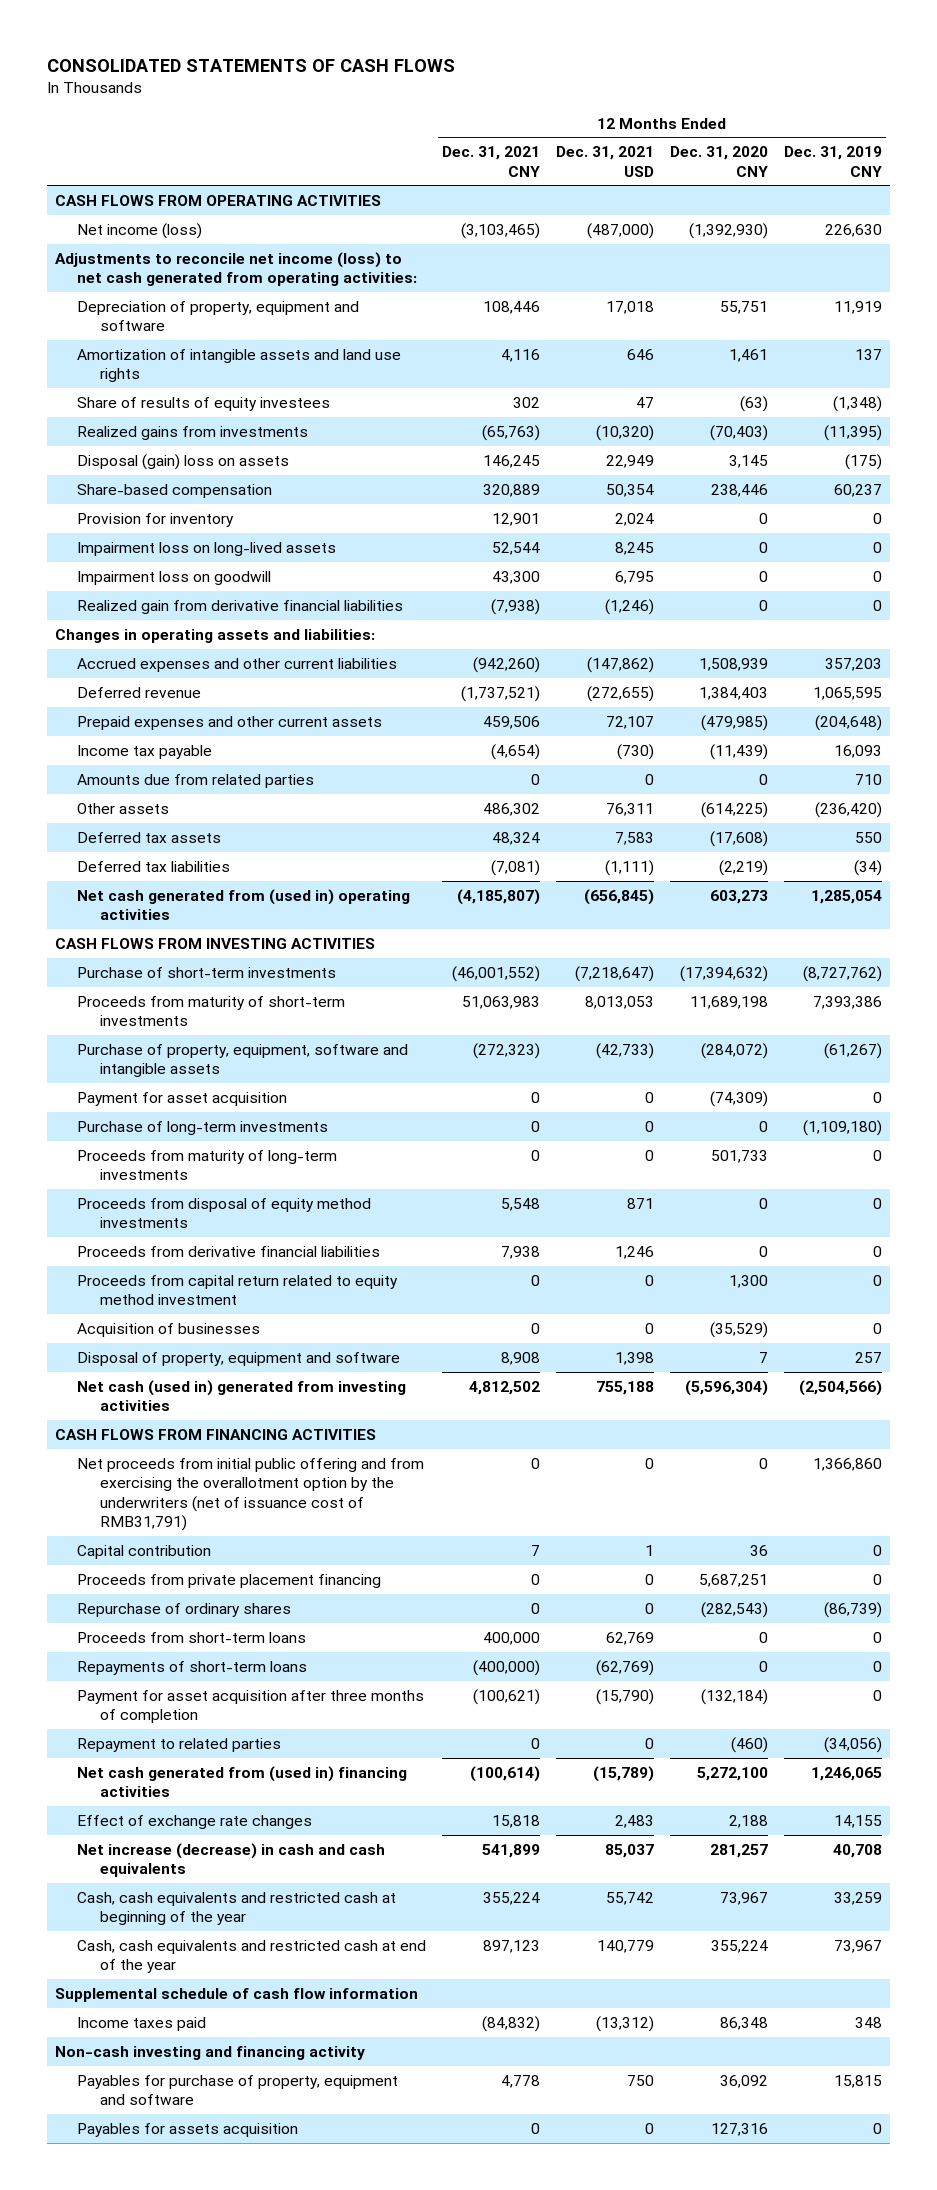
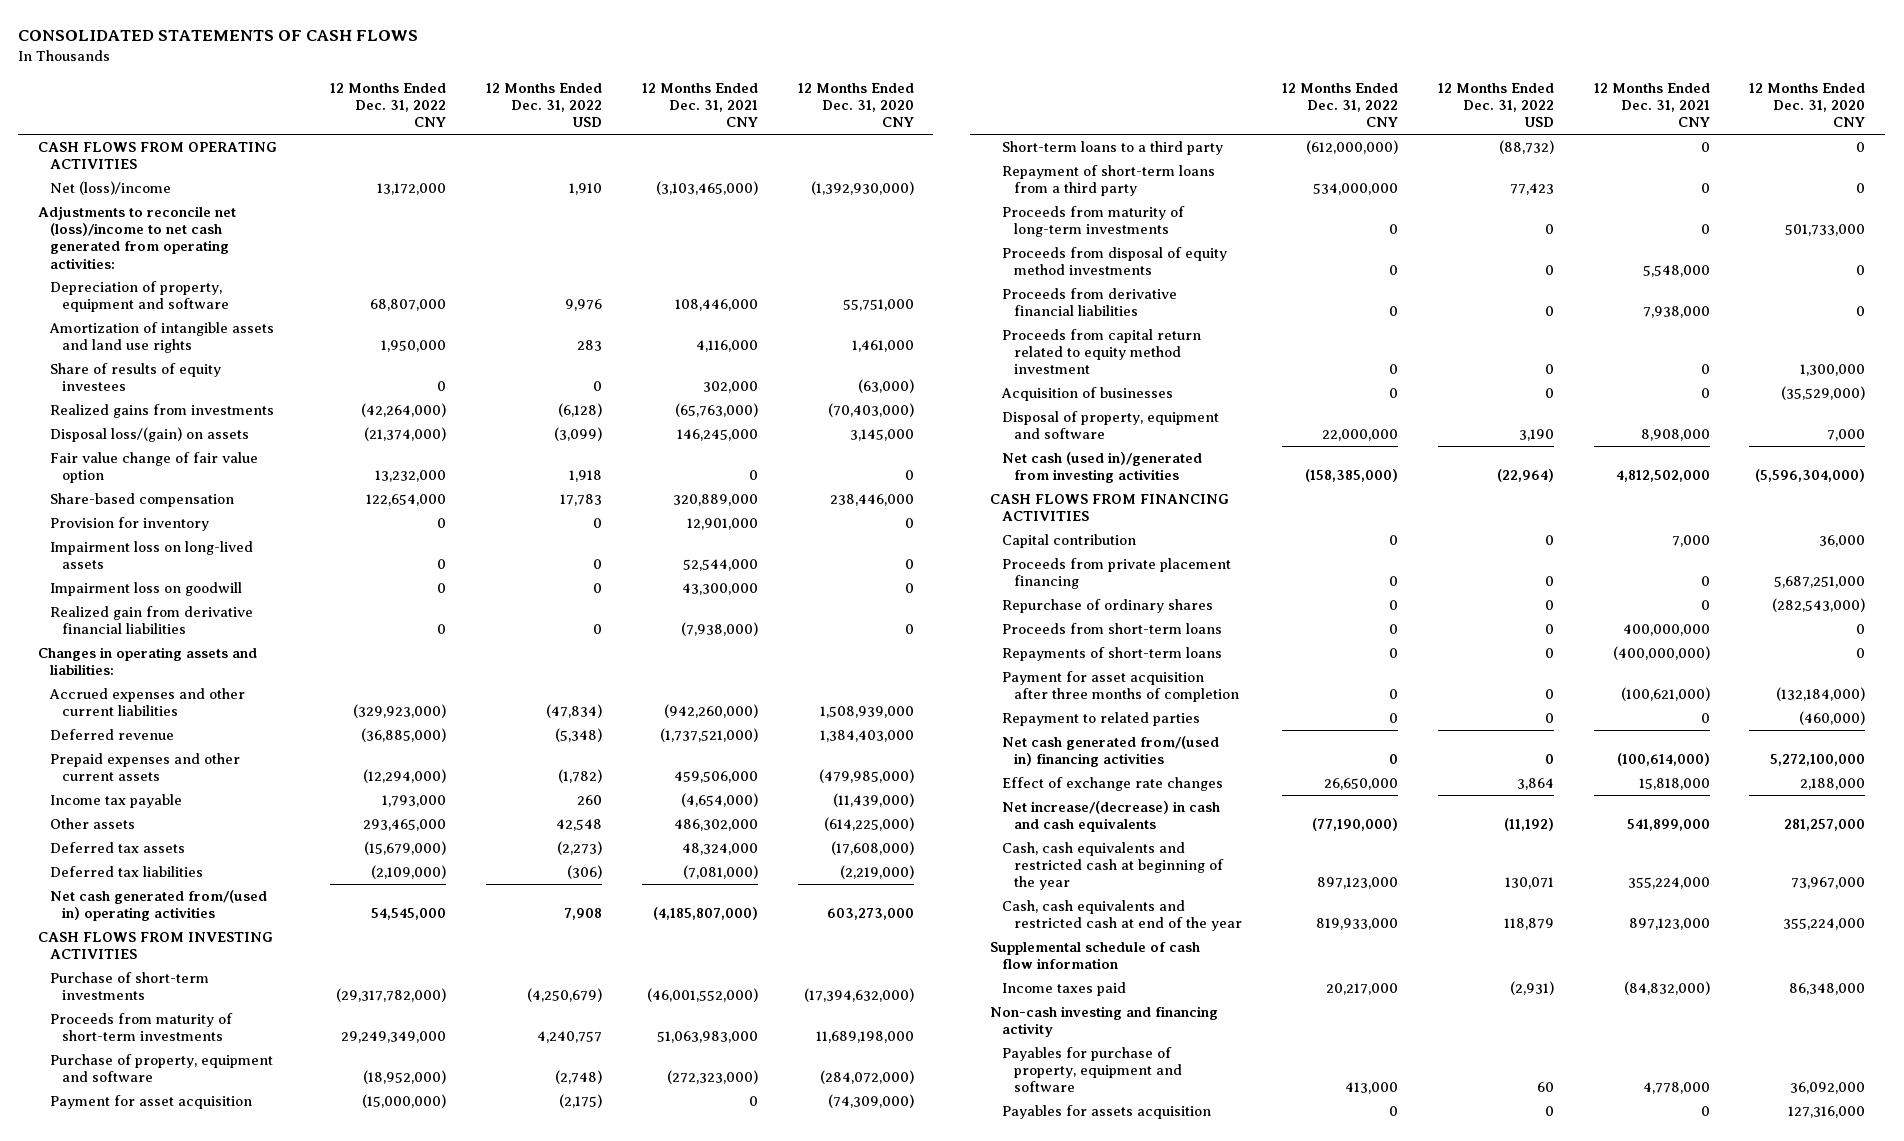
- | 12 Months Ended Dec. 31, 2021 CNY | 12 Months Ended Dec. 31, 2021 USD | 12 Months Ended Dec. 31, 2020 CNY | 12 Months Ended Dec. 31, 2019 CNY
+ | 12 Months Ended Dec. 31, 2022 CNY | 12 Months Ended Dec. 31, 2022 USD | 12 Months Ended Dec. 31, 2021 CNY | 12 Months Ended Dec. 31, 2020 CNY
- Net income (loss) | (3,103,465) | (487,000) | (1,392,930) | 226,630
- Adjustments to reconcile net income (loss) to net cash generated from operating activities:
- Depreciation of property, equipment and software | 108,446 | 17,018 | 55,751 | 11,919
- Amortization of intangible assets and land use rights | 4,116 | 646 | 1,461 | 137
- Share of results of equity investees | 302 | 47 | (63) | (1,348)
- Realized gains from investments | (65,763) | (10,320) | (70,403) | (11,395)
- Disposal (gain) loss on assets | 146,245 | 22,949 | 3,145 | (175)
- Share-based compensation | 320,889 | 50,354 | 238,446 | 60,237
- Provision for inventory | 12,901 | 2,024 | 0 | 0
- Impairment loss on long-lived assets | 52,544 | 8,245 | 0 | 0
- Impairment loss on goodwill | 43,300 | 6,795 | 0 | 0
- Realized gain from derivative financial liabilities | (7,938) | (1,246) | 0 | 0
+ Net (loss)/income | 13,172,000 | 1,910 | (3,103,465,000) | (1,392,930,000)
+ Adjustments to reconcile net (loss)/income to net cash generated from operating activities:
+ Depreciation of property, equipment and software | 68,807,000 | 9,976 | 108,446,000 | 55,751,000
+ Amortization of intangible assets and land use rights | 1,950,000 | 283 | 4,116,000 | 1,461,000
+ Share of results of equity investees | 0 | 0 | 302,000 | (63,000)
+ Realized gains from investments | (42,264,000) | (6,128) | (65,763,000) | (70,403,000)
+ Disposal loss/(gain) on assets | (21,374,000) | (3,099) | 146,245,000 | 3,145,000
+ Fair value change of fair value option | 13,232,000 | 1,918 | 0 | 0
+ Share-based compensation | 122,654,000 | 17,783 | 320,889,000 | 238,446,000
+ Provision for inventory | 0 | 0 | 12,901,000 | 0
+ Impairment loss on long-lived assets | 0 | 0 | 52,544,000 | 0
+ Impairment loss on goodwill | 0 | 0 | 43,300,000 | 0
+ Realized gain from derivative financial liabilities | 0 | 0 | (7,938,000) | 0
- Accrued expenses and other current liabilities | (942,260) | (147,862) | 1,508,939 | 357,203
- Deferred revenue | (1,737,521) | (272,655) | 1,384,403 | 1,065,595
- Prepaid expenses and other current assets | 459,506 | 72,107 | (479,985) | (204,648)
- Income tax payable | (4,654) | (730) | (11,439) | 16,093
- Amounts due from related parties | 0 | 0 | 0 | 710
- Other assets | 486,302 | 76,311 | (614,225) | (236,420)
- Deferred tax assets | 48,324 | 7,583 | (17,608) | 550
- Deferred tax liabilities | (7,081) | (1,111) | (2,219) | (34)
- Net cash generated from (used in) operating activities | (4,185,807) | (656,845) | 603,273 | 1,285,054
+ Accrued expenses and other current liabilities | (329,923,000) | (47,834) | (942,260,000) | 1,508,939,000
+ Deferred revenue | (36,885,000) | (5,348) | (1,737,521,000) | 1,384,403,000
+ Prepaid expenses and other current assets | (12,294,000) | (1,782) | 459,506,000 | (479,985,000)
+ Income tax payable | 1,793,000 | 260 | (4,654,000) | (11,439,000)
+ Other assets | 293,465,000 | 42,548 | 486,302,000 | (614,225,000)
+ Deferred tax assets | (15,679,000) | (2,273) | 48,324,000 | (17,608,000)
+ Deferred tax liabilities | (2,109,000) | (306) | (7,081,000) | (2,219,000)
+ Net cash generated from/(used in) operating activities | 54,545,000 | 7,908 | (4,185,807,000) | 603,273,000
- Purchase of short-term investments | (46,001,552) | (7,218,647) | (17,394,632) | (8,727,762)
- Proceeds from maturity of short-term investments | 51,063,983 | 8,013,053 | 11,689,198 | 7,393,386
- Purchase of property, equipment, software and intangible assets | (272,323) | (42,733) | (284,072) | (61,267)
- Payment for asset acquisition | 0 | 0 | (74,309) | 0
- Purchase of long-term investments | 0 | 0 | 0 | (1,109,180)
- Proceeds from maturity of long-term investments | 0 | 0 | 501,733 | 0
- Proceeds from disposal of equity method investments | 5,548 | 871 | 0 | 0
- Proceeds from derivative financial liabilities | 7,938 | 1,246 | 0 | 0
- Proceeds from capital return related to equity method investment | 0 | 0 | 1,300 | 0
- Acquisition of businesses | 0 | 0 | (35,529) | 0
- Disposal of property, equipment and software | 8,908 | 1,398 | 7 | 257
- Net cash (used in) generated from investing activities | 4,812,502 | 755,188 | (5,596,304) | (2,504,566)
+ Purchase of short-term investments | (29,317,782,000) | (4,250,679) | (46,001,552,000) | (17,394,632,000)
+ Proceeds from maturity of short-term investments | 29,249,349,000 | 4,240,757 | 51,063,983,000 | 11,689,198,000
+ Purchase of property, equipment and software | (18,952,000) | (2,748) | (272,323,000) | (284,072,000)
+ Payment for asset acquisition | (15,000,000) | (2,175) | 0 | (74,309,000)
+ Short-term loans to a third party | (612,000,000) | (88,732) | 0 | 0
+ Repayment of short-term loans from a third party | 534,000,000 | 77,423 | 0 | 0
+ Proceeds from maturity of long-term investments | 0 | 0 | 0 | 501,733,000
+ Proceeds from disposal of equity method investments | 0 | 0 | 5,548,000 | 0
+ Proceeds from derivative financial liabilities | 0 | 0 | 7,938,000 | 0
+ Proceeds from capital return related to equity method investment | 0 | 0 | 0 | 1,300,000
+ Acquisition of businesses | 0 | 0 | 0 | (35,529,000)
+ Disposal of property, equipment and software | 22,000,000 | 3,190 | 8,908,000 | 7,000
+ Net cash (used in)/generated from investing activities | (158,385,000) | (22,964) | 4,812,502,000 | (5,596,304,000)
- Net proceeds from initial public offering and from exercising the overallotment option by the underwriters (net of issuance cost of RMB31,791) | 0 | 0 | 0 | 1,366,860
- Capital contribution | 7 | 1 | 36 | 0
- Proceeds from private placement financing | 0 | 0 | 5,687,251 | 0
- Repurchase of ordinary shares | 0 | 0 | (282,543) | (86,739)
- Proceeds from short-term loans | 400,000 | 62,769 | 0 | 0
- Repayments of short-term loans | (400,000) | (62,769) | 0 | 0
- Payment for asset acquisition after three months of completion | (100,621) | (15,790) | (132,184) | 0
- Repayment to related parties | 0 | 0 | (460) | (34,056)
- Net cash generated from (used in) financing activities | (100,614) | (15,789) | 5,272,100 | 1,246,065
- Effect of exchange rate changes | 15,818 | 2,483 | 2,188 | 14,155
- Net increase (decrease) in cash and cash equivalents | 541,899 | 85,037 | 281,257 | 40,708
- Cash, cash equivalents and restricted cash at beginning of the year | 355,224 | 55,742 | 73,967 | 33,259
- Cash, cash equivalents and restricted cash at end of the year | 897,123 | 140,779 | 355,224 | 73,967
+ Capital contribution | 0 | 0 | 7,000 | 36,000
+ Proceeds from private placement financing | 0 | 0 | 0 | 5,687,251,000
+ Repurchase of ordinary shares | 0 | 0 | 0 | (282,543,000)
+ Proceeds from short-term loans | 0 | 0 | 400,000,000 | 0
+ Repayments of short-term loans | 0 | 0 | (400,000,000) | 0
+ Payment for asset acquisition after three months of completion | 0 | 0 | (100,621,000) | (132,184,000)
+ Repayment to related parties | 0 | 0 | 0 | (460,000)
+ Net cash generated from/(used in) financing activities | 0 | 0 | (100,614,000) | 5,272,100,000
+ Effect of exchange rate changes | 26,650,000 | 3,864 | 15,818,000 | 2,188,000
+ Net increase/(decrease) in cash and cash equivalents | (77,190,000) | (11,192) | 541,899,000 | 281,257,000
+ Cash, cash equivalents and restricted cash at beginning of the year | 897,123,000 | 130,071 | 355,224,000 | 73,967,000
+ Cash, cash equivalents and restricted cash at end of the year | 819,933,000 | 118,879 | 897,123,000 | 355,224,000
- Income taxes paid | (84,832) | (13,312) | 86,348 | 348
+ Income taxes paid | 20,217,000 | (2,931) | (84,832,000) | 86,348,000
- Payables for purchase of property, equipment and software | 4,778 | 750 | 36,092 | 15,815
- Payables for assets acquisition | 0 | 0 | 127,316 | 0
+ Payables for purchase of property, equipment and software | 413,000 | 60 | 4,778,000 | 36,092,000
+ Payables for assets acquisition | 0 | 0 | 0 | 127,316,000

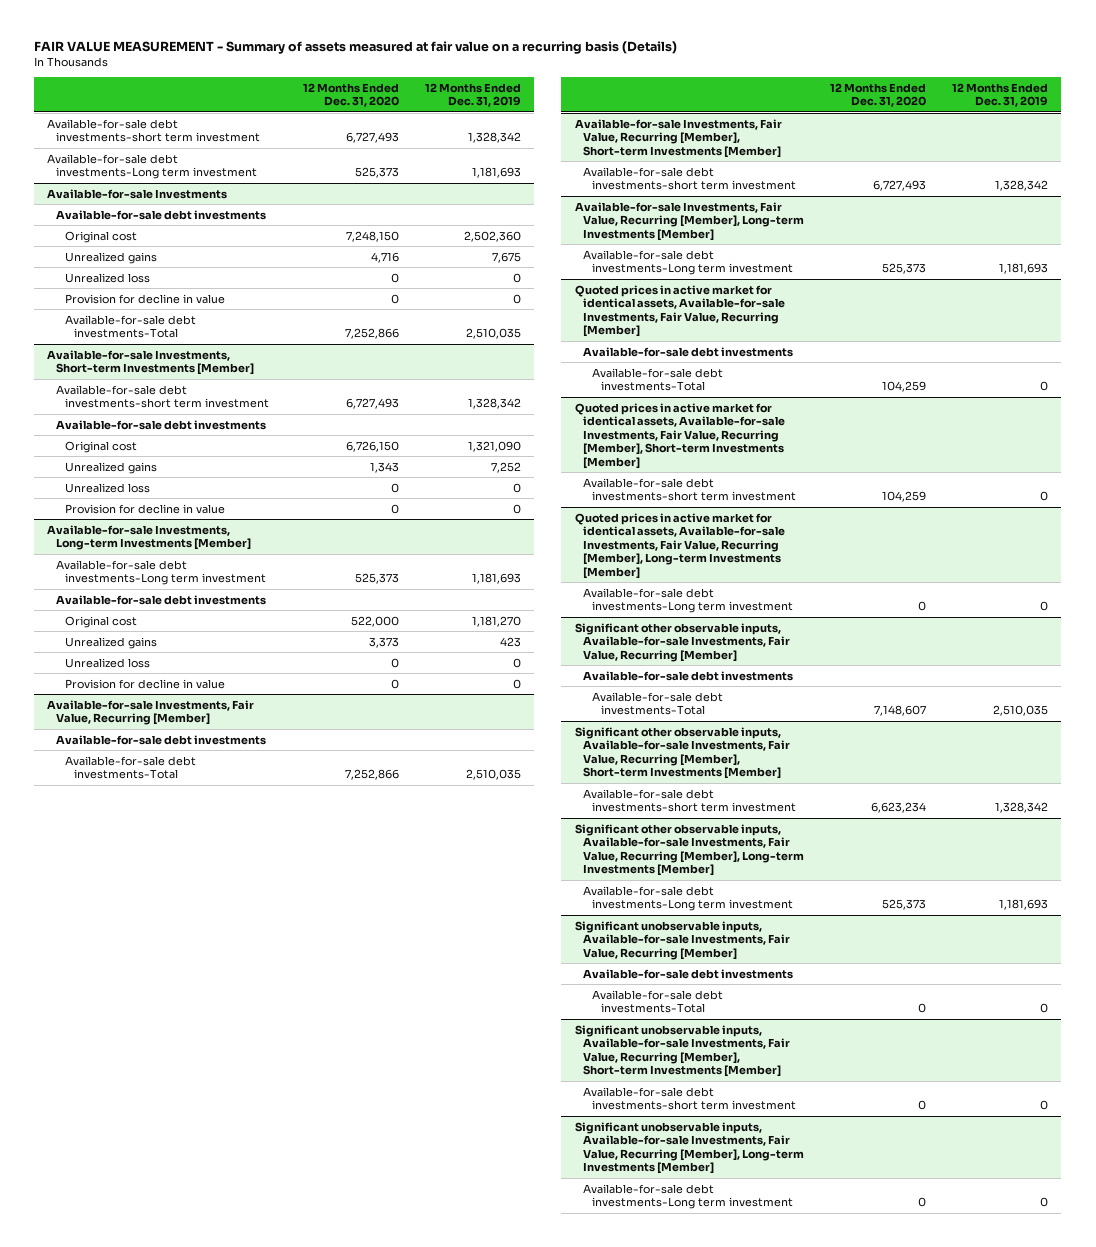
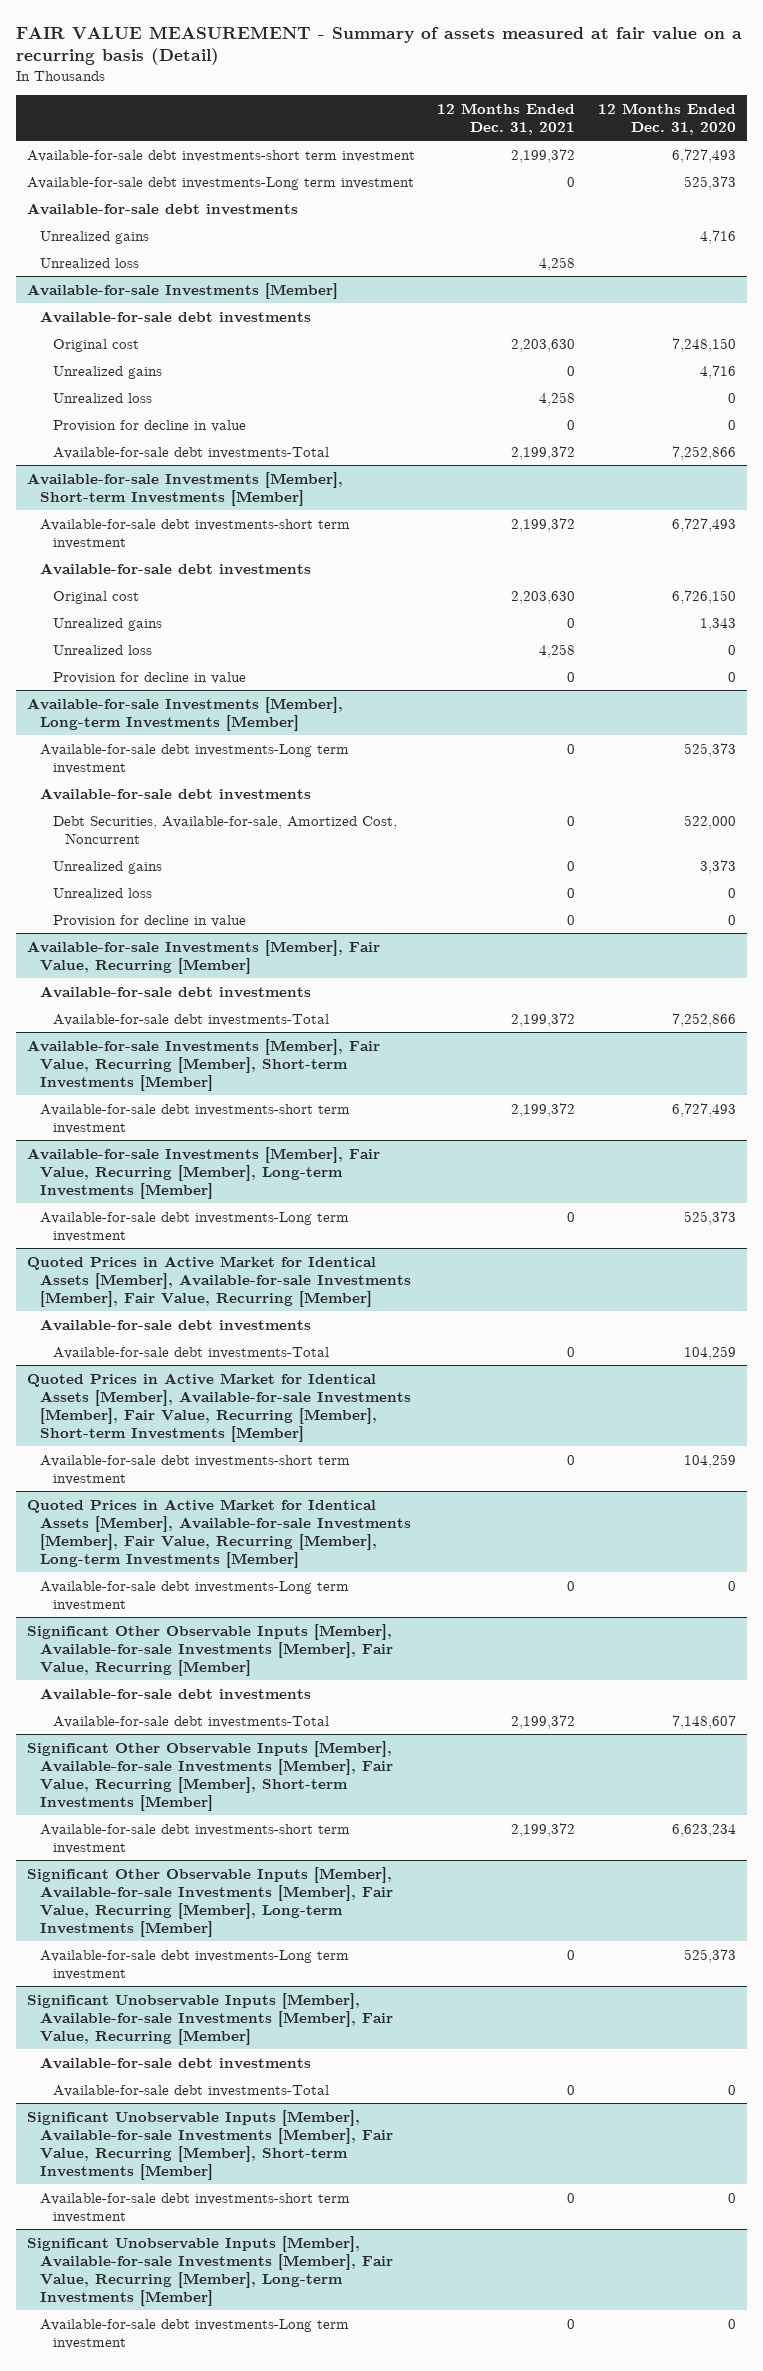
- FAIR VALUE MEASUREMENT - Summary of assets measured at fair value on a recurring basis (Details)
+ FAIR VALUE MEASUREMENT - Summary of assets measured at fair value on a recurring basis (Detail)
- | 12 Months Ended Dec. 31, 2020 | 12 Months Ended Dec. 31, 2019
+ | 12 Months Ended Dec. 31, 2021 | 12 Months Ended Dec. 31, 2020
- Available-for-sale Investments
+ Unrealized gains | | 4,716
+ Unrealized loss | 4,258 |
+ Available-for-sale Investments [Member]
+ Available-for-sale debt investments
- Available-for-sale Investments, Short-term Investments [Member]
+ Available-for-sale Investments [Member], Short-term Investments [Member]
- Available-for-sale Investments, Long-term Investments [Member]
+ Available-for-sale Investments [Member], Long-term Investments [Member]
- Original cost | 522,000 | 1,181,270
+ Debt Securities, Available-for-sale, Amortized Cost, Noncurrent | 0 | 522,000
- Available-for-sale Investments, Fair Value, Recurring [Member]
+ Available-for-sale Investments [Member], Fair Value, Recurring [Member]
- Available-for-sale Investments, Fair Value, Recurring [Member], Short-term Investments [Member]
+ Available-for-sale Investments [Member], Fair Value, Recurring [Member], Short-term Investments [Member]
- Available-for-sale Investments, Fair Value, Recurring [Member], Long-term Investments [Member]
+ Available-for-sale Investments [Member], Fair Value, Recurring [Member], Long-term Investments [Member]
- Quoted prices in active market for identical assets, Available-for-sale Investments, Fair Value, Recurring [Member]
+ Quoted Prices in Active Market for Identical Assets [Member], Available-for-sale Investments [Member], Fair Value, Recurring [Member]
- Quoted prices in active market for identical assets, Available-for-sale Investments, Fair Value, Recurring [Member], Short-term Investments [Member]
+ Quoted Prices in Active Market for Identical Assets [Member], Available-for-sale Investments [Member], Fair Value, Recurring [Member], Short-term Investments [Member]
- Quoted prices in active market for identical assets, Available-for-sale Investments, Fair Value, Recurring [Member], Long-term Investments [Member]
+ Quoted Prices in Active Market for Identical Assets [Member], Available-for-sale Investments [Member], Fair Value, Recurring [Member], Long-term Investments [Member]
- Significant other observable inputs, Available-for-sale Investments, Fair Value, Recurring [Member]
+ Significant Other Observable Inputs [Member], Available-for-sale Investments [Member], Fair Value, Recurring [Member]
- Significant other observable inputs, Available-for-sale Investments, Fair Value, Recurring [Member], Short-term Investments [Member]
+ Significant Other Observable Inputs [Member], Available-for-sale Investments [Member], Fair Value, Recurring [Member], Short-term Investments [Member]
- Significant other observable inputs, Available-for-sale Investments, Fair Value, Recurring [Member], Long-term Investments [Member]
+ Significant Other Observable Inputs [Member], Available-for-sale Investments [Member], Fair Value, Recurring [Member], Long-term Investments [Member]
- Significant unobservable inputs, Available-for-sale Investments, Fair Value, Recurring [Member]
+ Significant Unobservable Inputs [Member], Available-for-sale Investments [Member], Fair Value, Recurring [Member]
- Significant unobservable inputs, Available-for-sale Investments, Fair Value, Recurring [Member], Short-term Investments [Member]
+ Significant Unobservable Inputs [Member], Available-for-sale Investments [Member], Fair Value, Recurring [Member], Short-term Investments [Member]
- Significant unobservable inputs, Available-for-sale Investments, Fair Value, Recurring [Member], Long-term Investments [Member]
+ Significant Unobservable Inputs [Member], Available-for-sale Investments [Member], Fair Value, Recurring [Member], Long-term Investments [Member]

